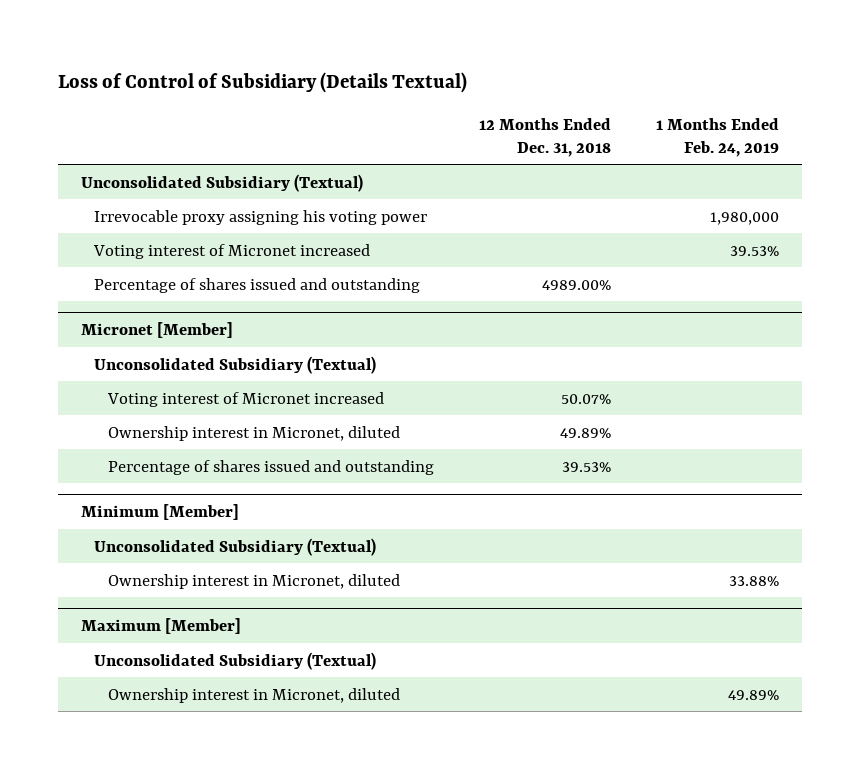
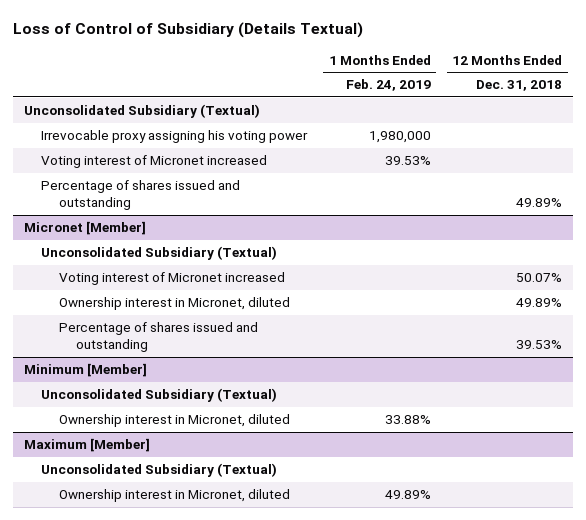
- | 12 Months Ended Dec. 31, 2018 | 1 Months Ended Feb. 24, 2019
+ | 1 Months Ended Feb. 24, 2019 | 12 Months Ended Dec. 31, 2018
- Percentage of shares issued and outstanding | 4989.00% |
+ Percentage of shares issued and outstanding | | 49.89%

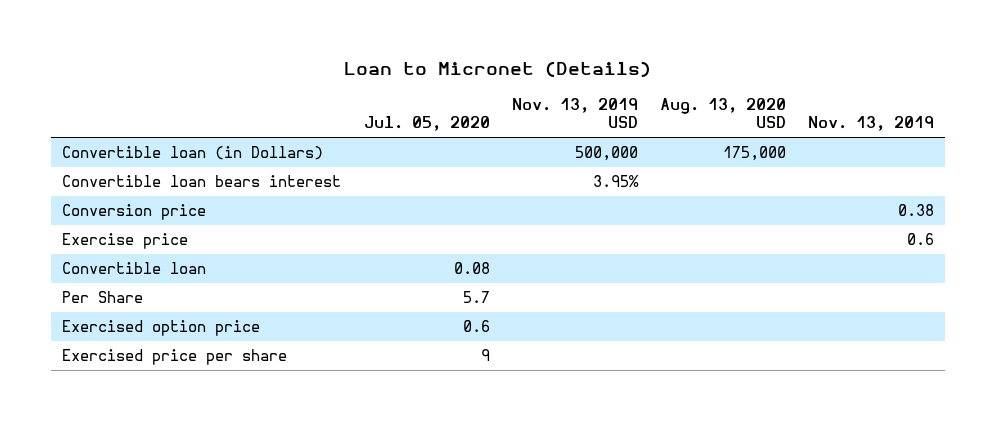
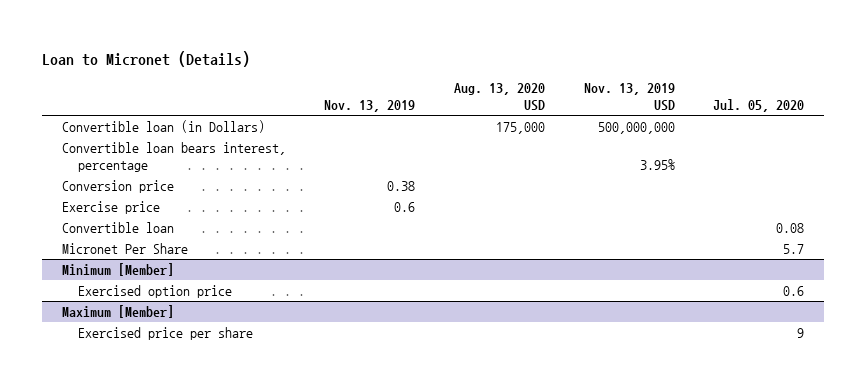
- | Jul. 05, 2020 | Nov. 13, 2019 USD | Aug. 13, 2020 USD | Nov. 13, 2019
+ | Nov. 13, 2019 | Aug. 13, 2020 USD | Nov. 13, 2019 USD | Jul. 05, 2020
- Convertible loan (in Dollars) | | 500,000 | 175,000 |
- Convertible loan bears interest | | 3.95% | |
+ Convertible loan (in Dollars) | | 175,000 | 500,000,000 |
+ Convertible loan bears interest, percentage | | | 3.95% |
- Per Share | 5.7 | | |
- Exercised option price | 0.6 | | |
- Exercised price per share | 9 | | |
+ Micronet Per Share | | | | 5.7
+ Minimum [Member]
+ Exercised option price | | | | 0.6
+ Maximum [Member]
+ Exercised price per share | | | | 9

